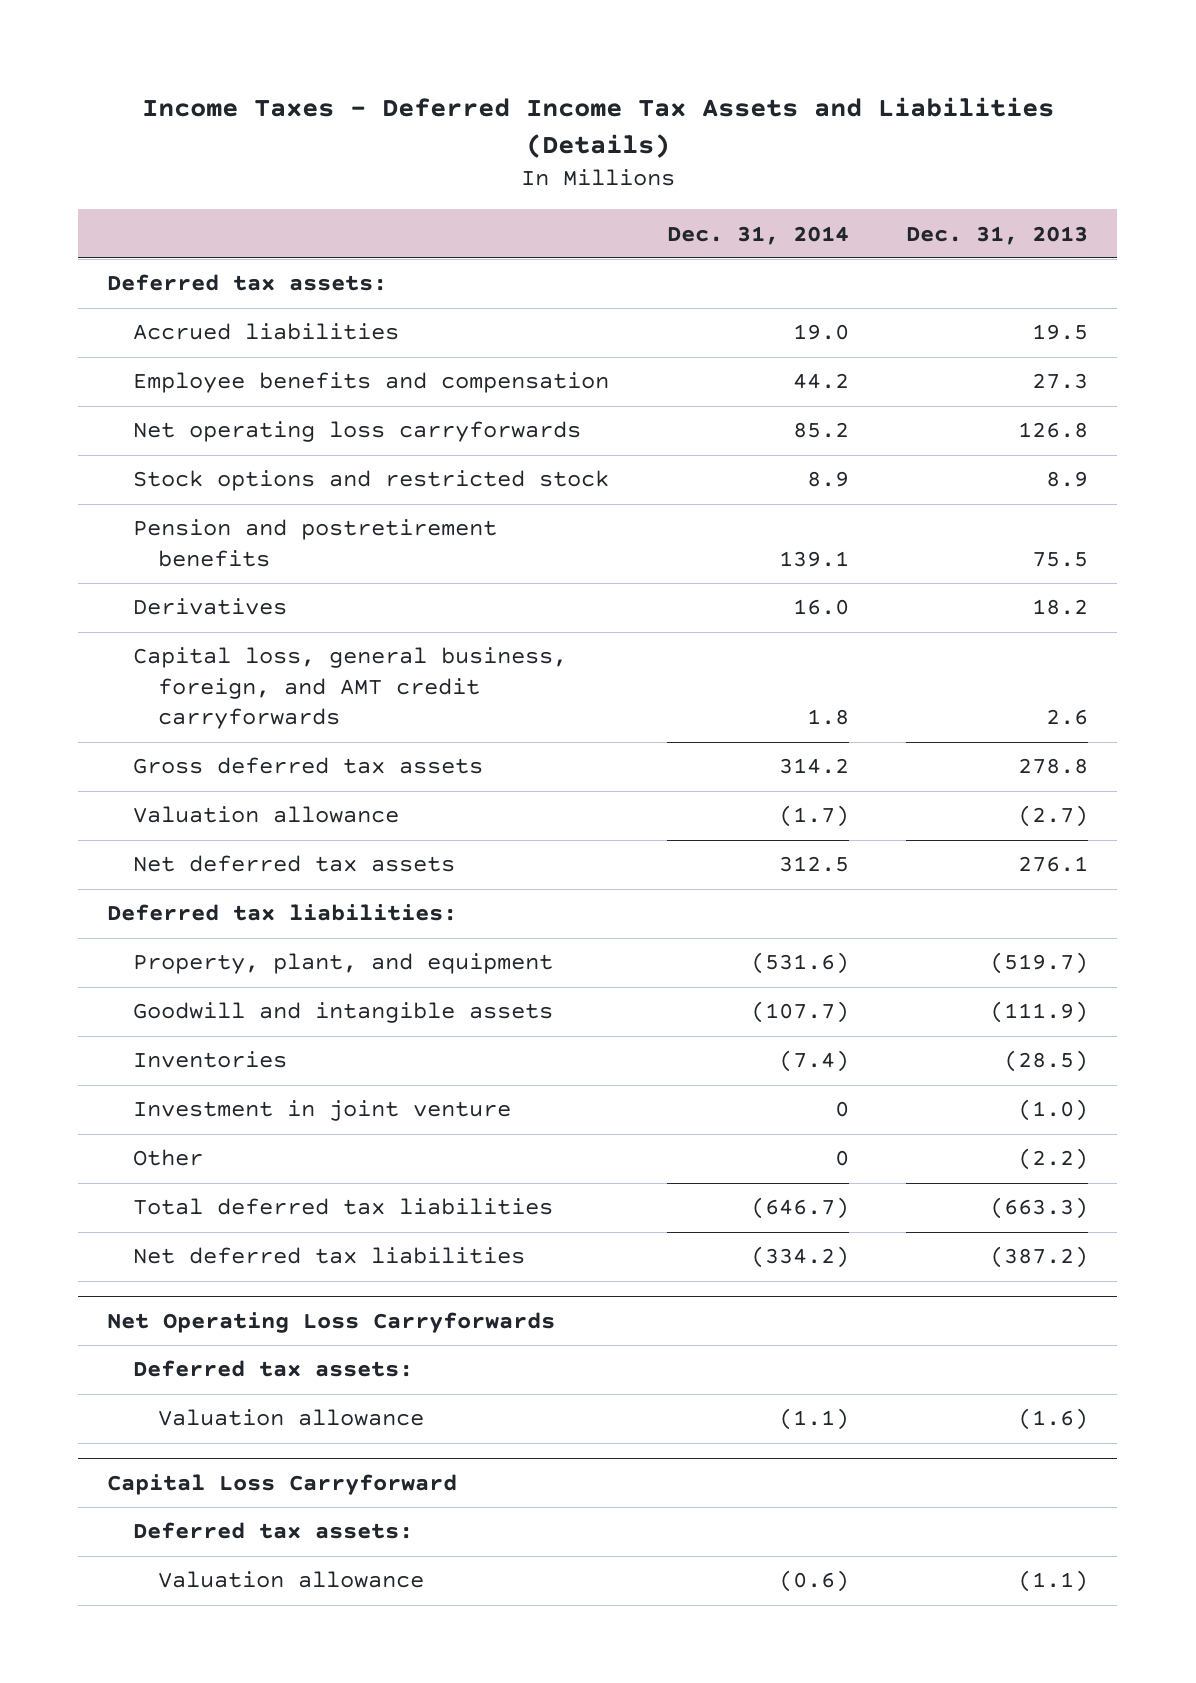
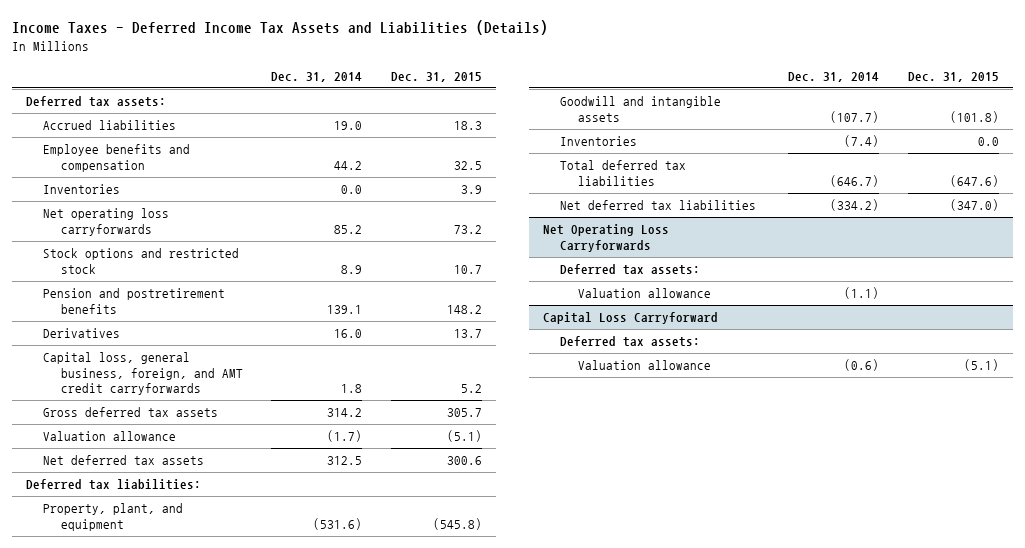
- | Dec. 31, 2014 | Dec. 31, 2013
+ | Dec. 31, 2014 | Dec. 31, 2015
+ Inventories | 0.0 | 3.9
- Investment in joint venture | 0 | (1.0)
- Other | 0 | (2.2)

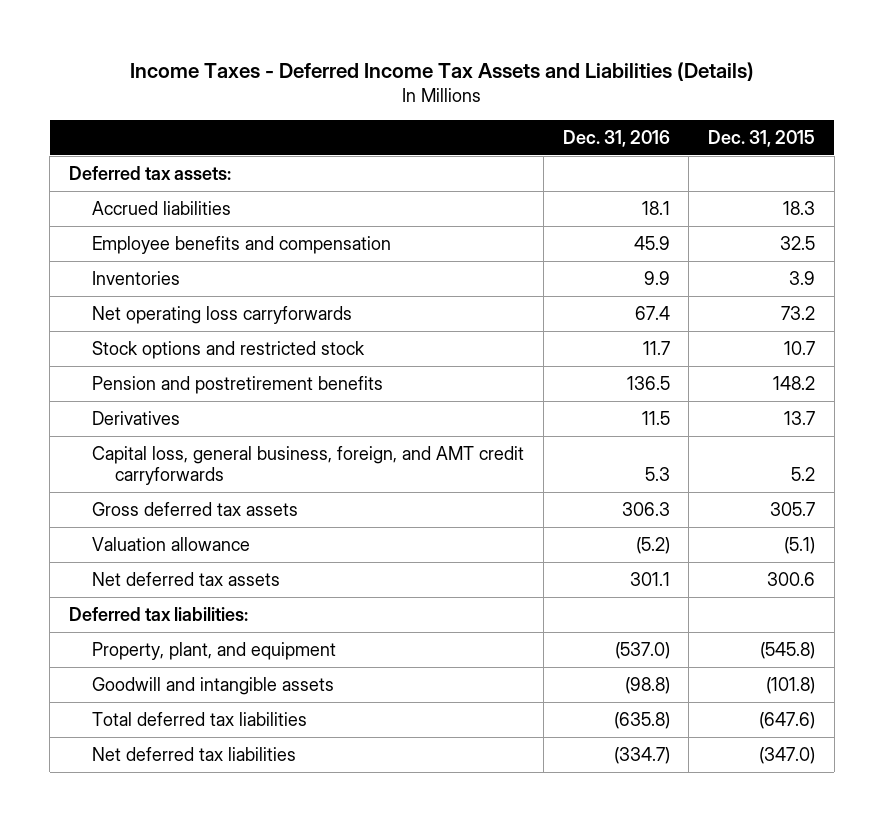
- | Dec. 31, 2014 | Dec. 31, 2015
+ | Dec. 31, 2016 | Dec. 31, 2015
- Inventories | (7.4) | 0.0
- Net Operating Loss Carryforwards
- Deferred tax assets:
- Valuation allowance | (1.1) |
- Capital Loss Carryforward
- Deferred tax assets:
- Valuation allowance | (0.6) | (5.1)

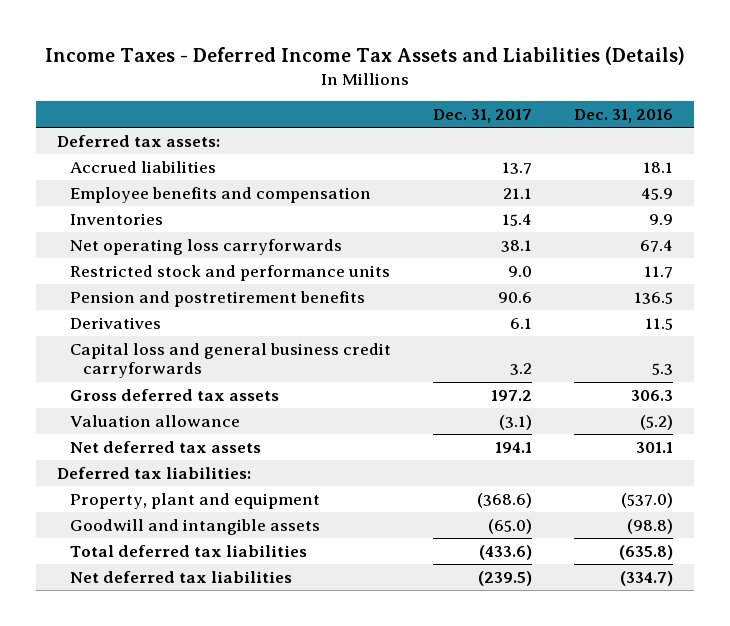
- | Dec. 31, 2016 | Dec. 31, 2015
+ | Dec. 31, 2017 | Dec. 31, 2016
- Stock options and restricted stock | 11.7 | 10.7
+ Restricted stock and performance units | 9.0 | 11.7
- Capital loss, general business, foreign, and AMT credit carryforwards | 5.3 | 5.2
+ Capital loss and general business credit carryforwards | 3.2 | 5.3
- Property, plant, and equipment | (537.0) | (545.8)
+ Property, plant and equipment | (368.6) | (537.0)

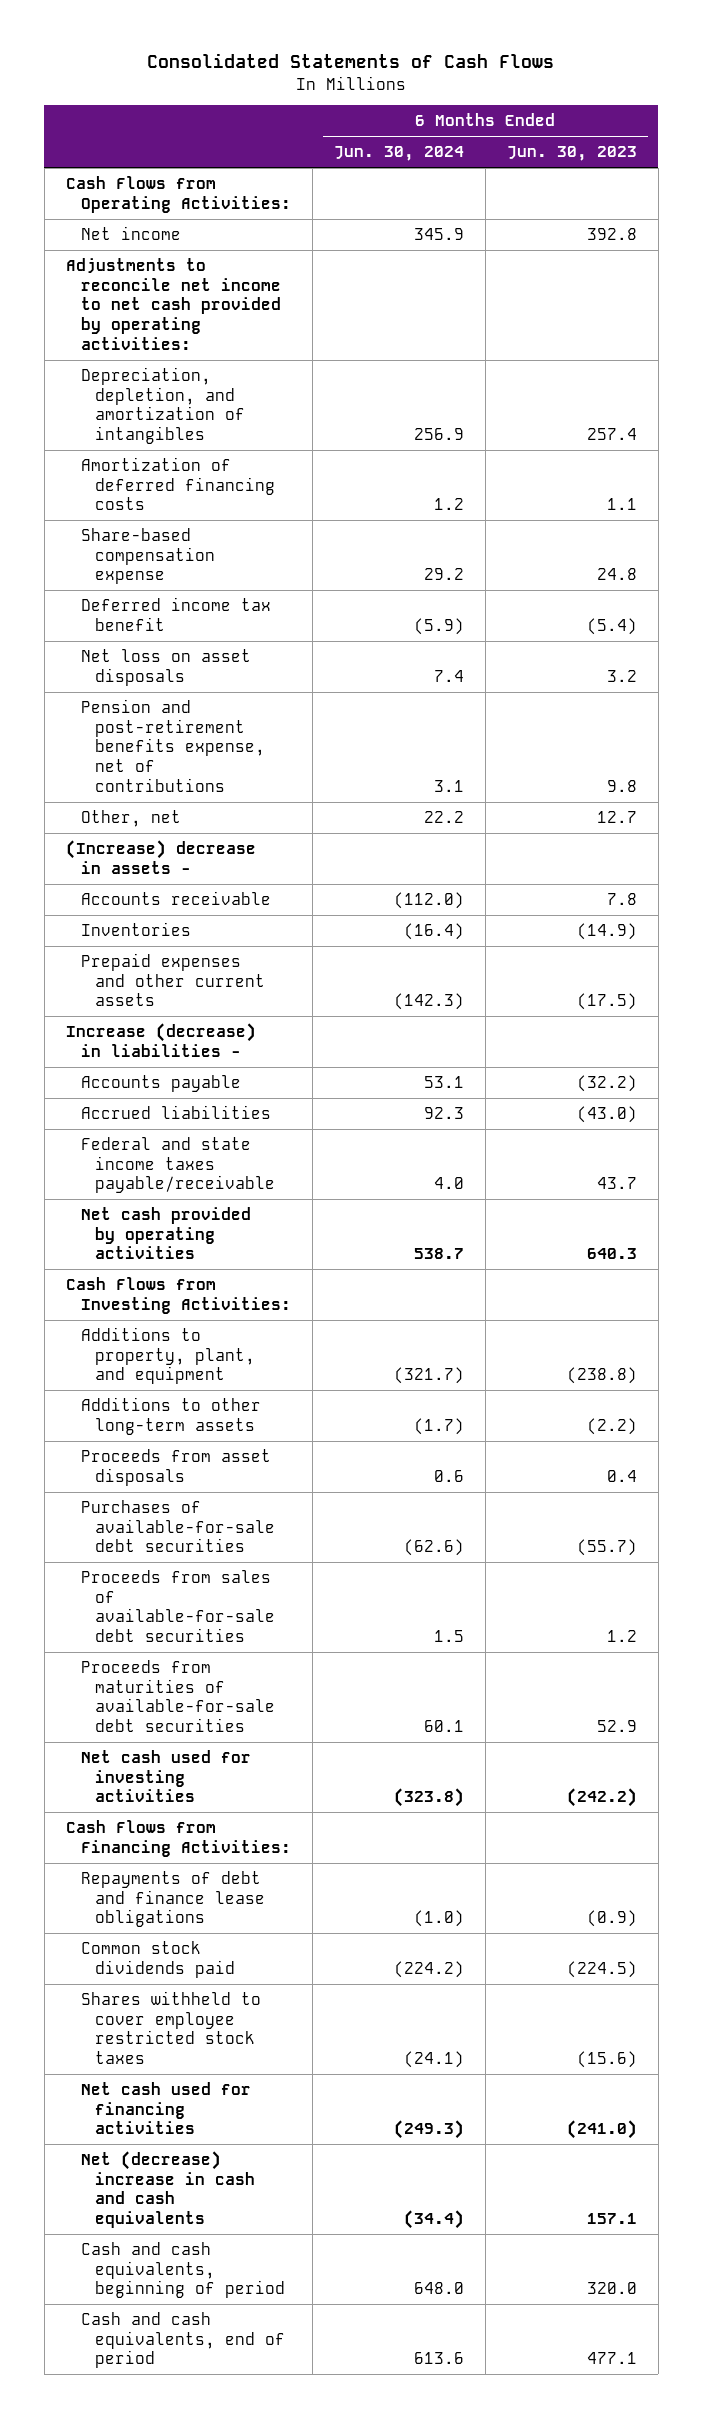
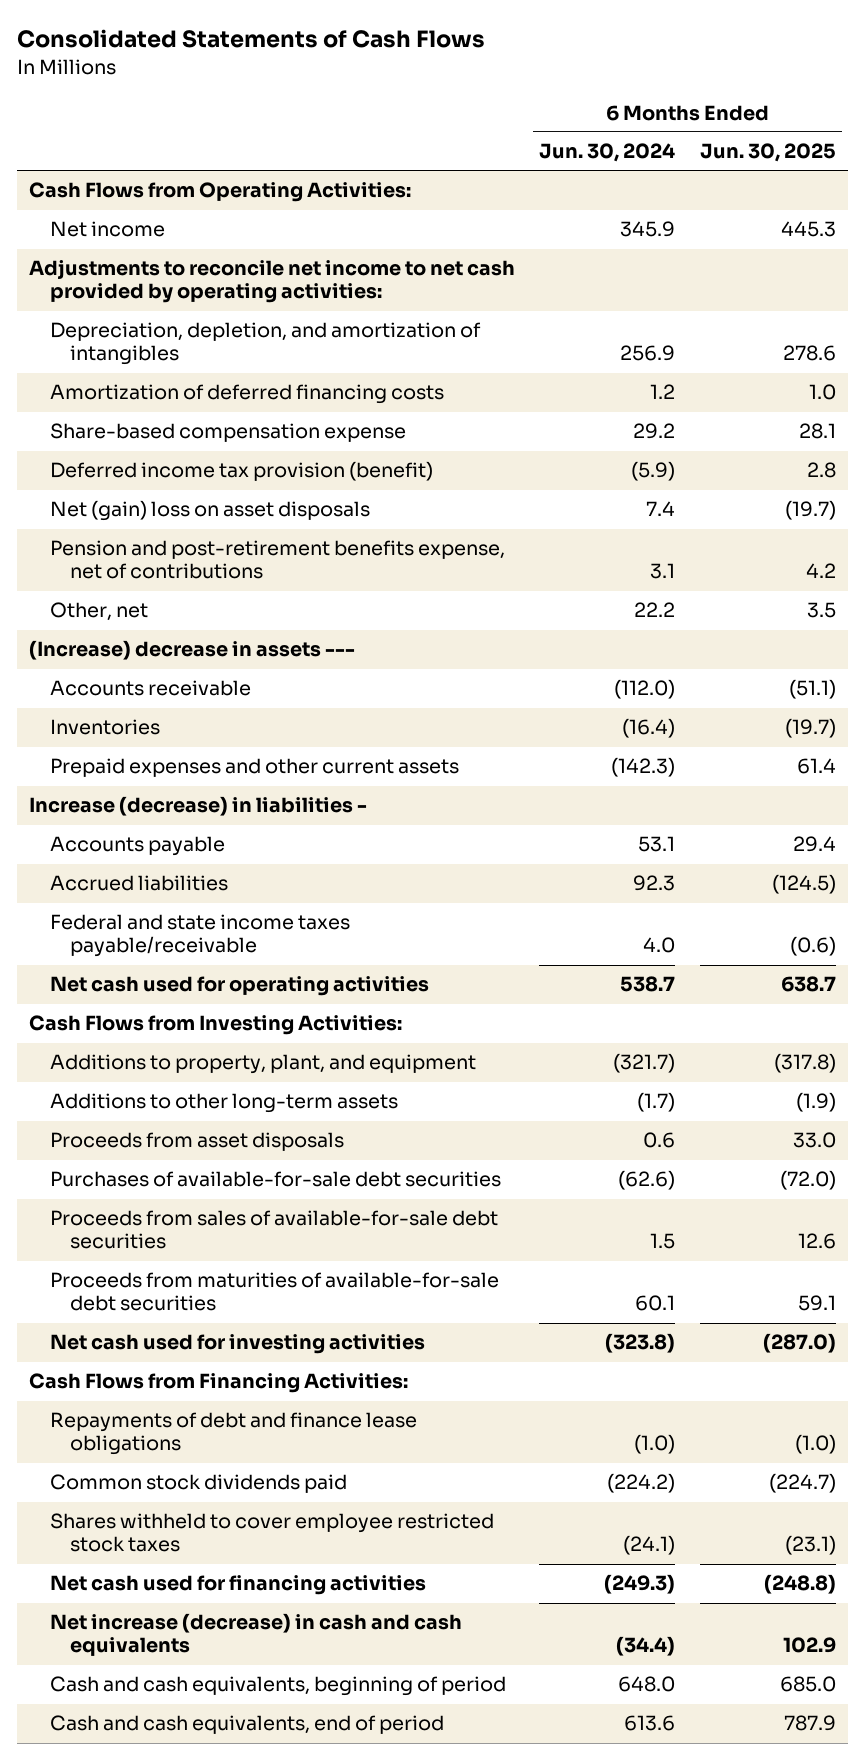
- | 6 Months Ended Jun. 30, 2024 | 6 Months Ended Jun. 30, 2023
+ | 6 Months Ended Jun. 30, 2024 | 6 Months Ended Jun. 30, 2025
- Deferred income tax benefit | (5.9) | (5.4)
- Net loss on asset disposals | 7.4 | 3.2
+ Deferred income tax provision (benefit) | (5.9) | 2.8
+ Net (gain) loss on asset disposals | 7.4 | (19.7)
- (Increase) decrease in assets -
+ (Increase) decrease in assets ---
- Net cash provided by operating activities | 538.7 | 640.3
+ Net cash used for operating activities | 538.7 | 638.7
- Net (decrease) increase in cash and cash equivalents | (34.4) | 157.1
+ Net increase (decrease) in cash and cash equivalents | (34.4) | 102.9

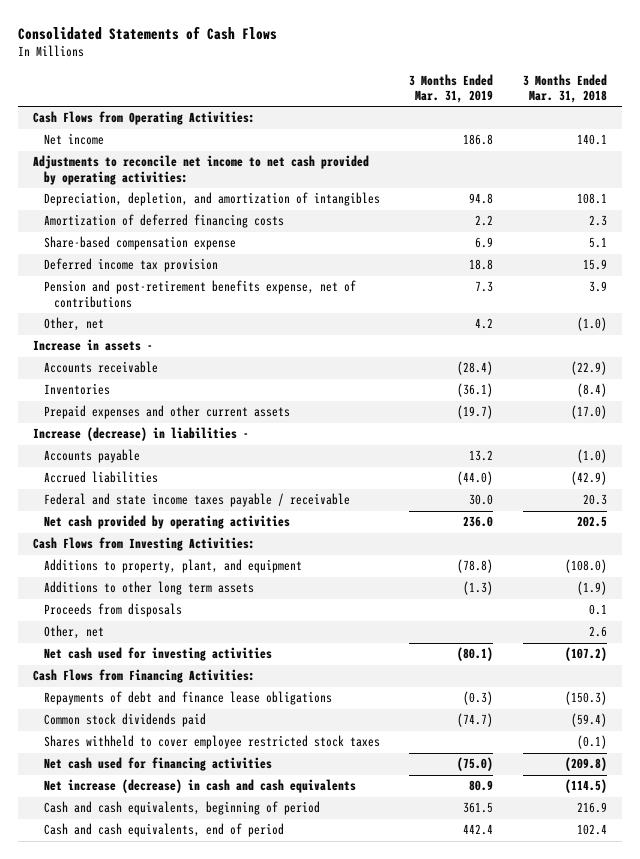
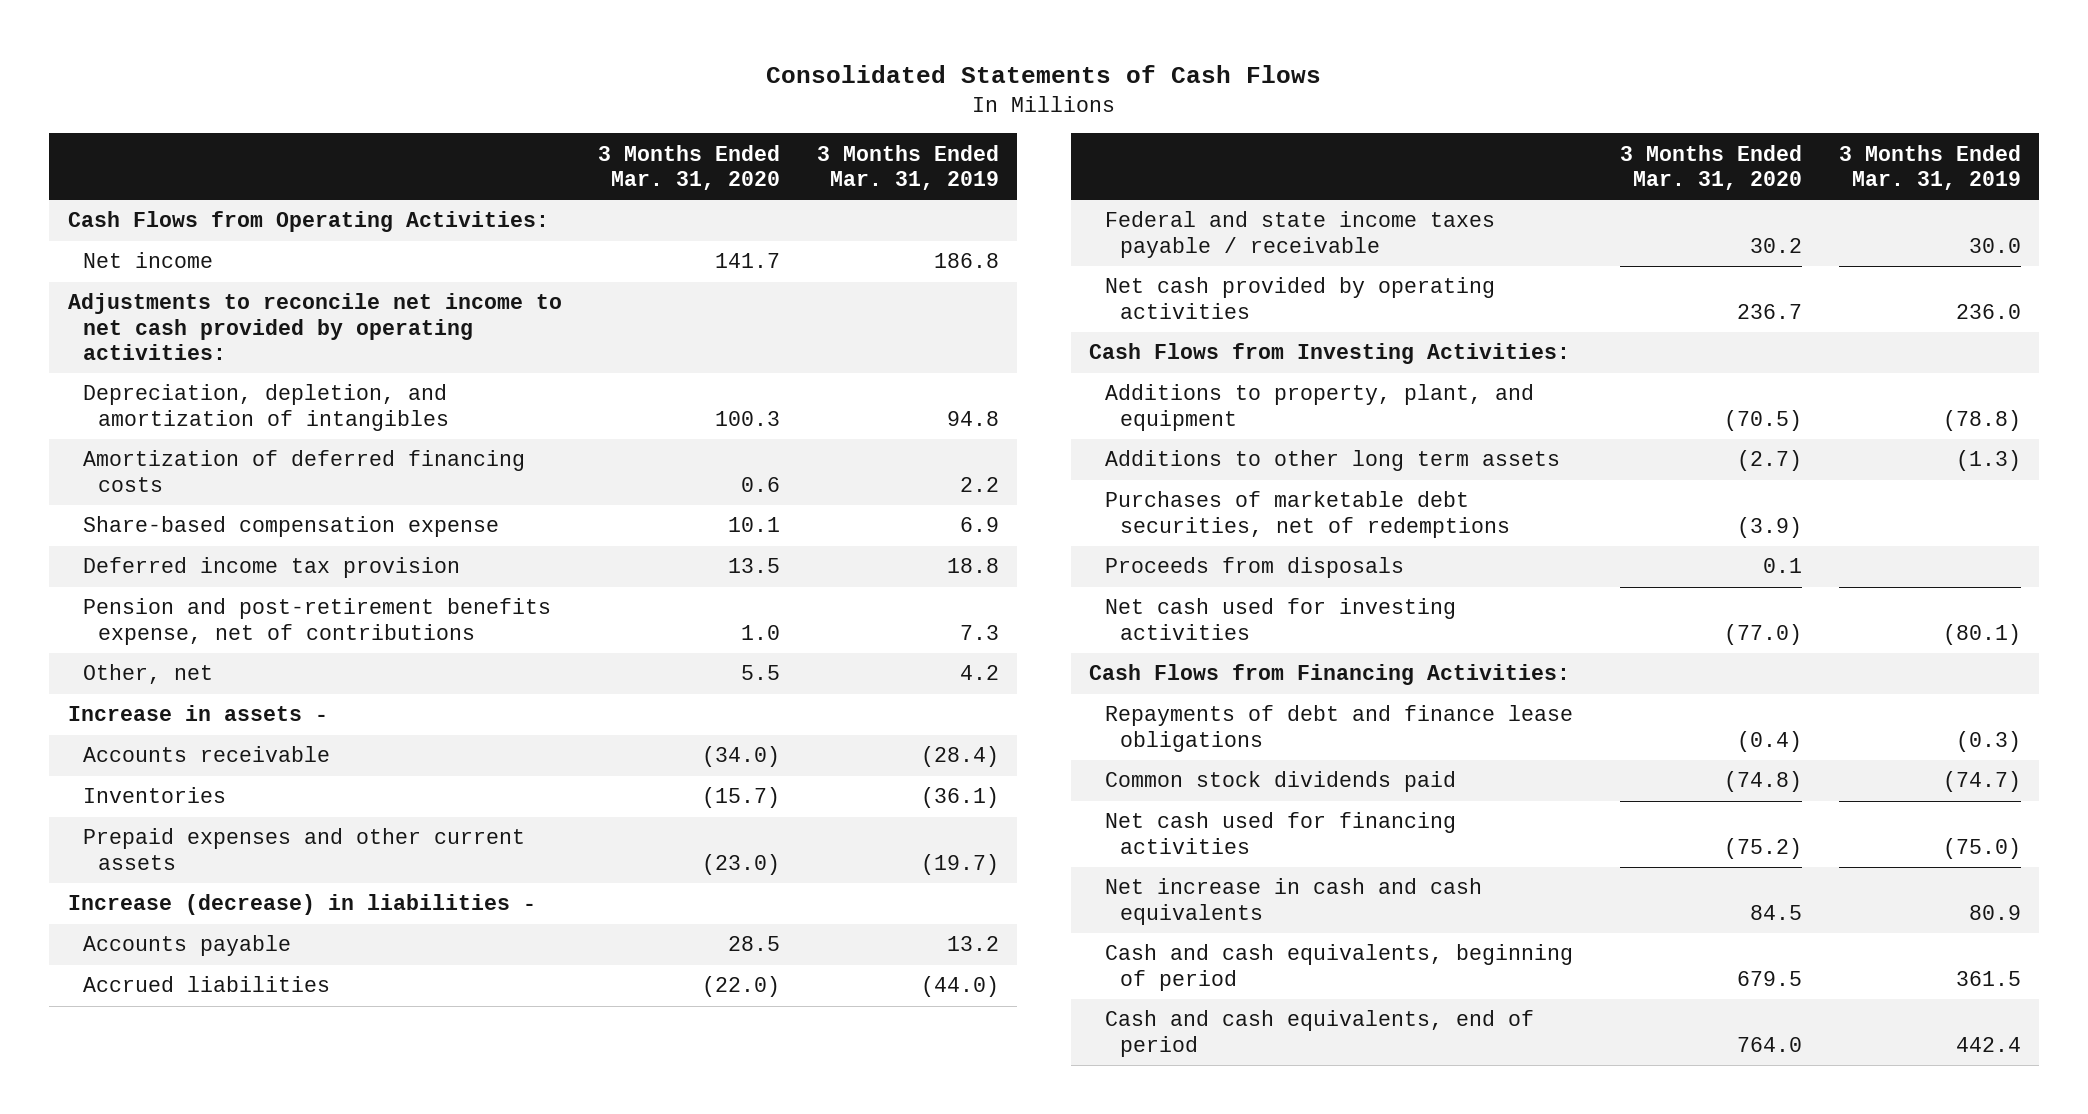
- | 3 Months Ended Mar. 31, 2019 | 3 Months Ended Mar. 31, 2018
+ | 3 Months Ended Mar. 31, 2020 | 3 Months Ended Mar. 31, 2019
+ Purchases of marketable debt securities, net of redemptions | (3.9) |
- Other, net | | 2.6
- Shares withheld to cover employee restricted stock taxes | | (0.1)
- Net increase (decrease) in cash and cash equivalents | 80.9 | (114.5)
+ Net increase in cash and cash equivalents | 84.5 | 80.9

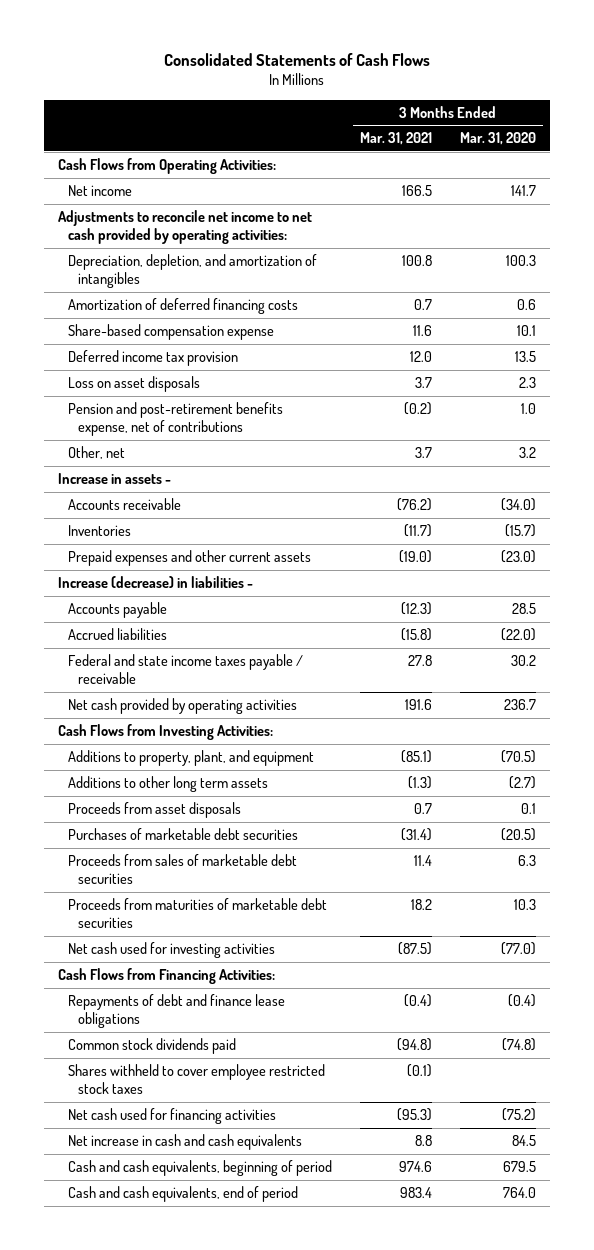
- | 3 Months Ended Mar. 31, 2020 | 3 Months Ended Mar. 31, 2019
+ | 3 Months Ended Mar. 31, 2021 | 3 Months Ended Mar. 31, 2020
+ Loss on asset disposals | 3.7 | 2.3
- Other, net | 5.5 | 4.2
+ Other, net | 3.7 | 3.2
- Purchases of marketable debt securities, net of redemptions | (3.9) |
- Proceeds from disposals | 0.1 |
+ Proceeds from asset disposals | 0.7 | 0.1
+ Purchases of marketable debt securities | (31.4) | (20.5)
+ Proceeds from sales of marketable debt securities | 11.4 | 6.3
+ Proceeds from maturities of marketable debt securities | 18.2 | 10.3
+ Shares withheld to cover employee restricted stock taxes | (0.1) |

